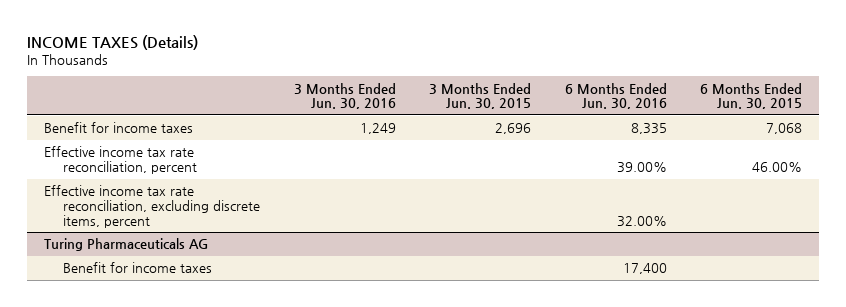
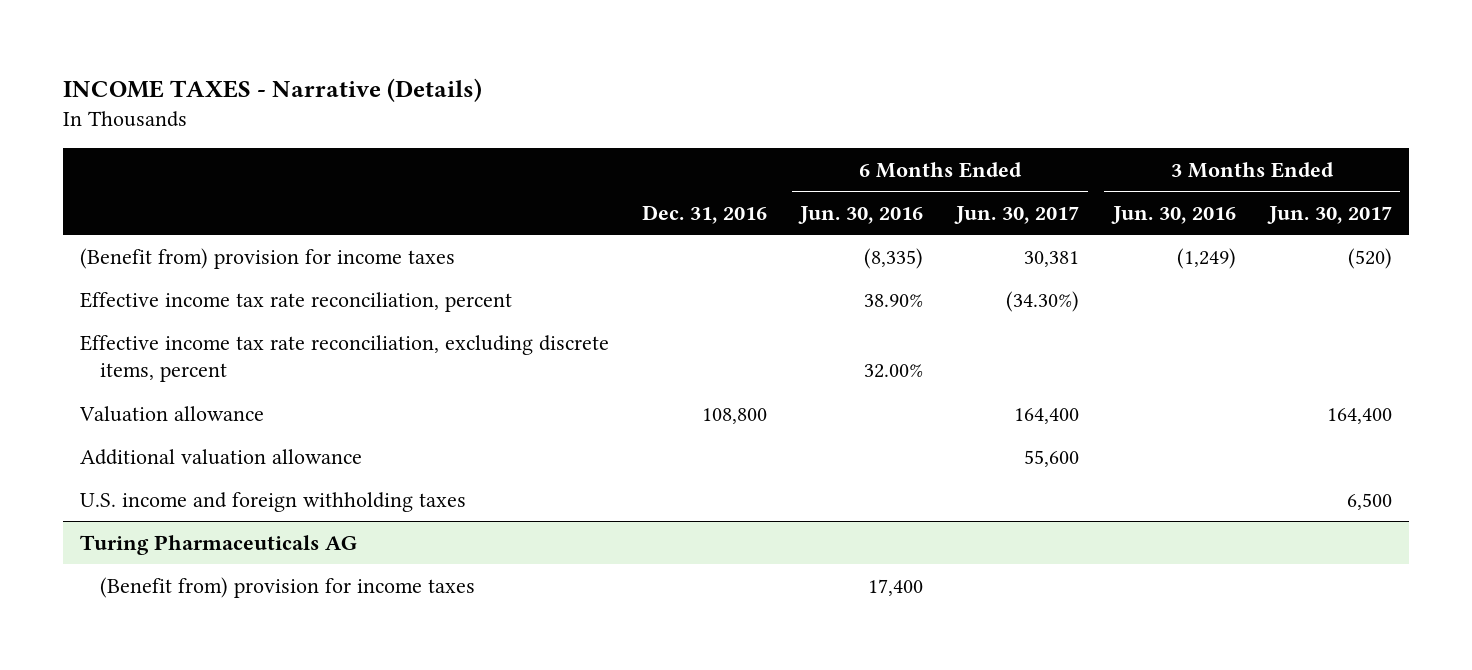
- INCOME TAXES (Details)
+ INCOME TAXES - Narrative (Details)
- | 3 Months Ended Jun. 30, 2016 | 3 Months Ended Jun. 30, 2015 | 6 Months Ended Jun. 30, 2016 | 6 Months Ended Jun. 30, 2015
+ | Dec. 31, 2016 | 6 Months Ended Jun. 30, 2016 | 6 Months Ended Jun. 30, 2017 | 3 Months Ended Jun. 30, 2016 | 3 Months Ended Jun. 30, 2017
- Benefit for income taxes | 1,249 | 2,696 | 8,335 | 7,068
- Effective income tax rate reconciliation, percent | | | 39.00% | 46.00%
+ (Benefit from) provision for income taxes | | (8,335) | 30,381 | (1,249) | (520)
+ Effective income tax rate reconciliation, percent | | 38.90% | (34.30%) | |
+ Valuation allowance | 108,800 | | 164,400 | | 164,400
+ Additional valuation allowance | | | 55,600 | |
+ U.S. income and foreign withholding taxes | | | | | 6,500
@ Turing Pharmaceuticals AG
- Benefit for income taxes | | | 17,400 |
+ (Benefit from) provision for income taxes | | 17,400 | | |

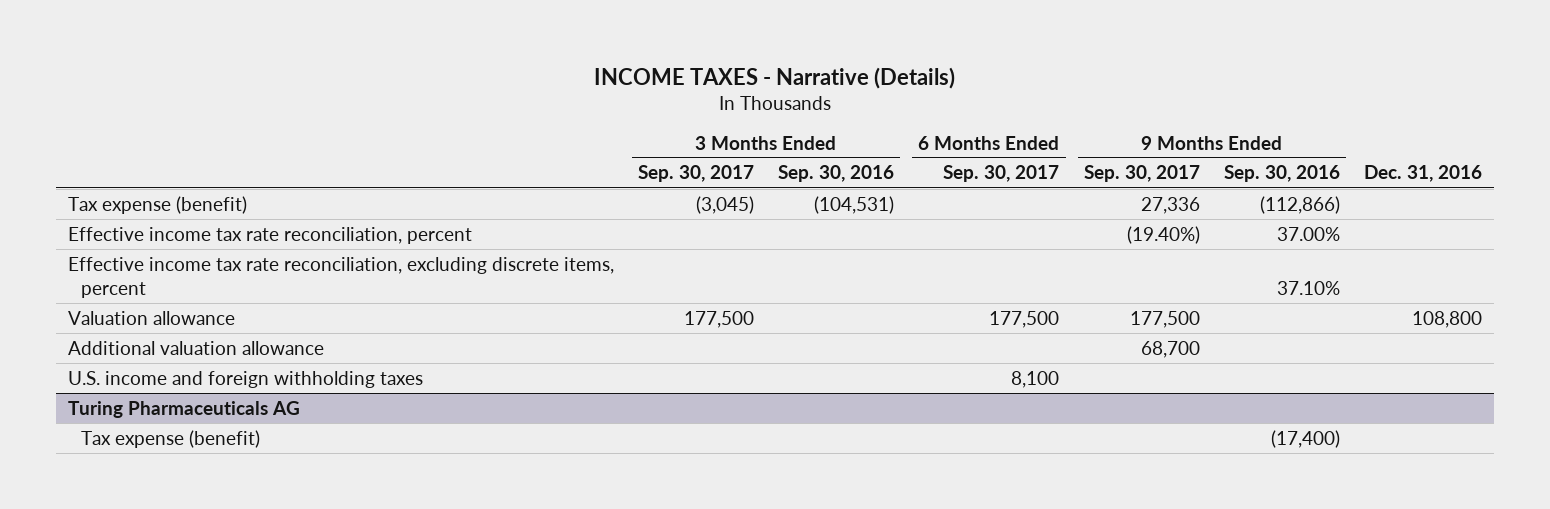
- | Dec. 31, 2016 | 6 Months Ended Jun. 30, 2016 | 6 Months Ended Jun. 30, 2017 | 3 Months Ended Jun. 30, 2016 | 3 Months Ended Jun. 30, 2017
+ | 3 Months Ended Sep. 30, 2017 | 3 Months Ended Sep. 30, 2016 | 6 Months Ended Sep. 30, 2017 | 9 Months Ended Sep. 30, 2017 | 9 Months Ended Sep. 30, 2016 | Dec. 31, 2016
- (Benefit from) provision for income taxes | | (8,335) | 30,381 | (1,249) | (520)
+ Tax expense (benefit) | (3,045) | (104,531) | | 27,336 | (112,866) |
@ Turing Pharmaceuticals AG
- (Benefit from) provision for income taxes | | 17,400 | | |
+ Tax expense (benefit) | | | | | (17,400) |

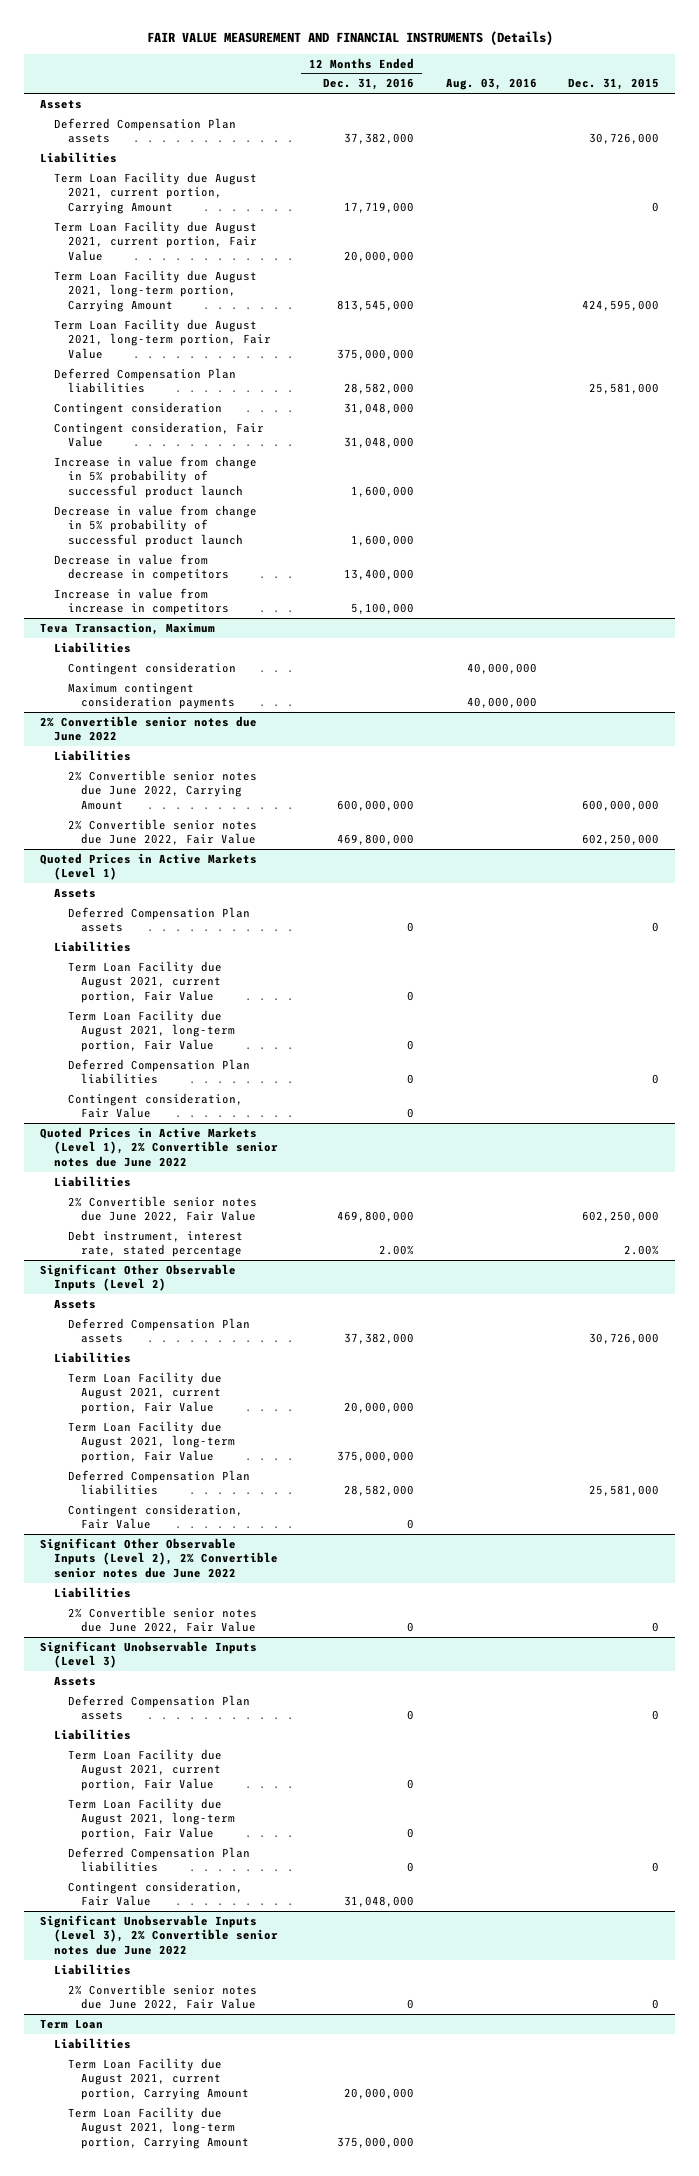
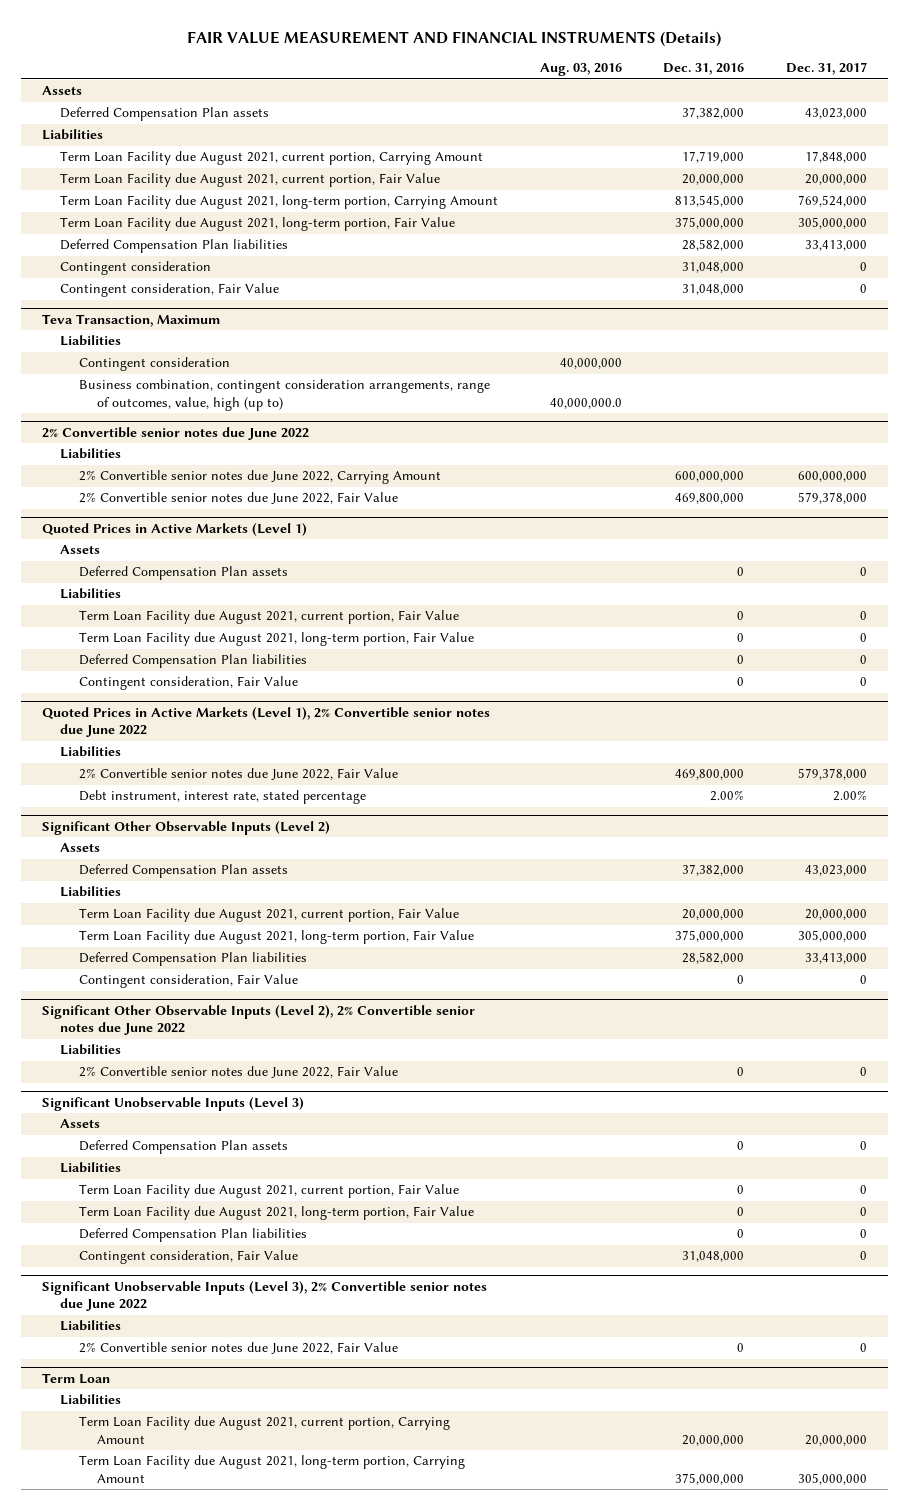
- | 12 Months Ended Dec. 31, 2016 | Aug. 03, 2016 | Dec. 31, 2015
+ | Aug. 03, 2016 | Dec. 31, 2016 | Dec. 31, 2017
- Increase in value from change in 5% probability of successful product launch | 1,600,000 | |
- Decrease in value from change in 5% probability of successful product launch | 1,600,000 | |
- Decrease in value from decrease in competitors | 13,400,000 | |
- Increase in value from increase in competitors | 5,100,000 | |
@ Teva Transaction, Maximum
- Maximum contingent consideration payments | | 40,000,000 |
+ Business combination, contingent consideration arrangements, range of outcomes, value, high (up to) | 40,000,000.0 | |

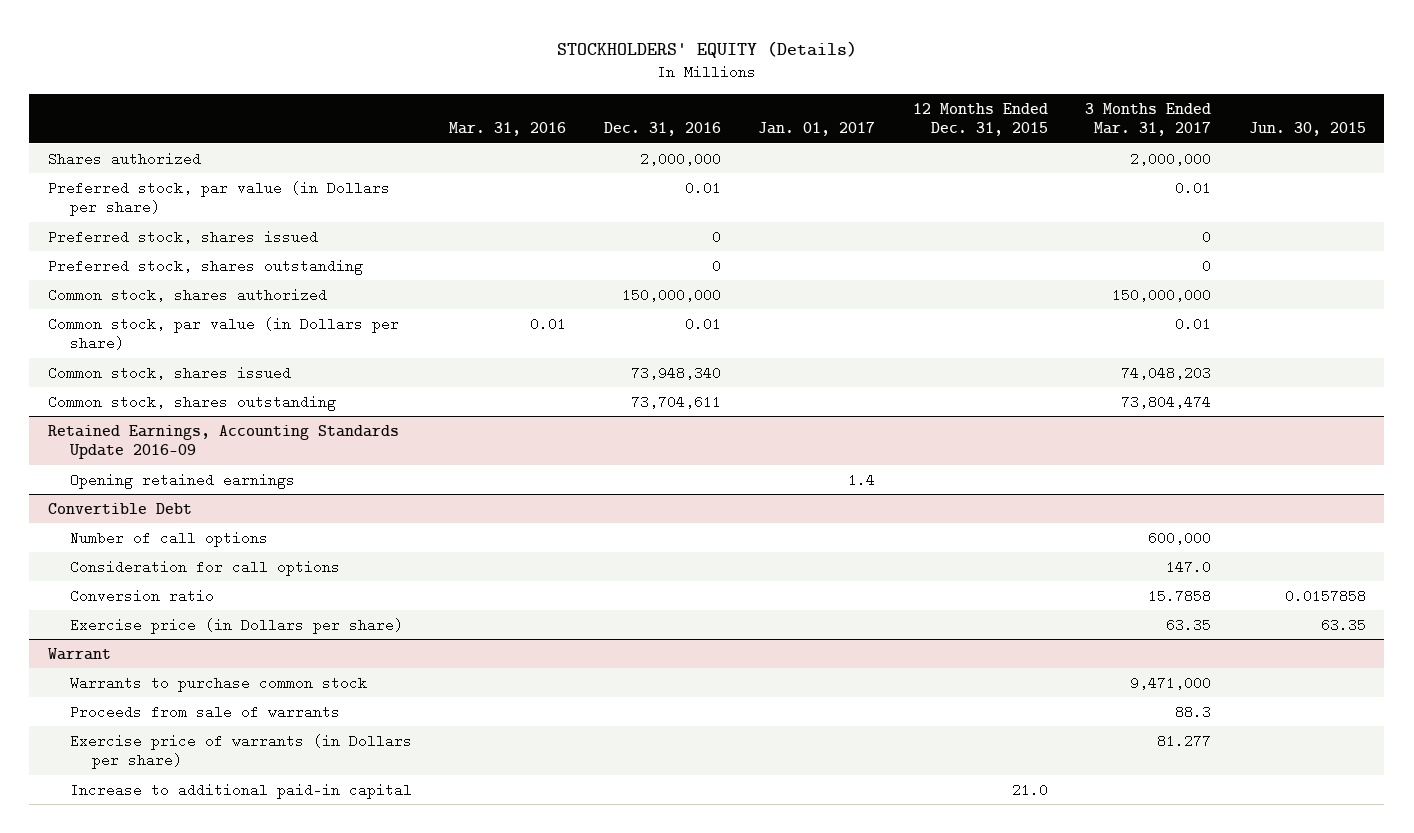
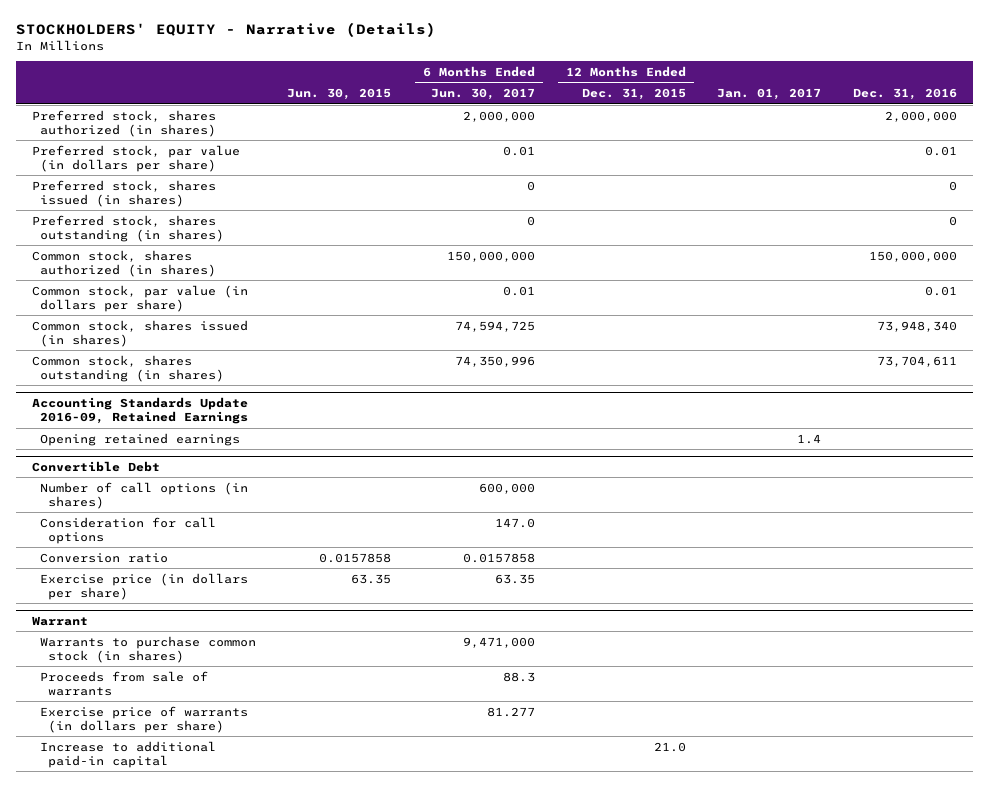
- STOCKHOLDERS' EQUITY (Details)
+ STOCKHOLDERS' EQUITY - Narrative (Details)
- | Mar. 31, 2016 | Dec. 31, 2016 | Jan. 01, 2017 | 12 Months Ended Dec. 31, 2015 | 3 Months Ended Mar. 31, 2017 | Jun. 30, 2015
+ | Jun. 30, 2015 | 6 Months Ended Jun. 30, 2017 | 12 Months Ended Dec. 31, 2015 | Jan. 01, 2017 | Dec. 31, 2016
- Shares authorized | | 2,000,000 | | | 2,000,000 |
- Preferred stock, par value (in Dollars per share) | | 0.01 | | | 0.01 |
- Preferred stock, shares issued | | 0 | | | 0 |
- Preferred stock, shares outstanding | | 0 | | | 0 |
- Common stock, shares authorized | | 150,000,000 | | | 150,000,000 |
- Common stock, par value (in Dollars per share) | 0.01 | 0.01 | | | 0.01 |
- Common stock, shares issued | | 73,948,340 | | | 74,048,203 |
- Common stock, shares outstanding | | 73,704,611 | | | 73,804,474 |
- Retained Earnings, Accounting Standards Update 2016-09
+ Preferred stock, shares authorized (in shares) | | 2,000,000 | | | 2,000,000
+ Preferred stock, par value (in dollars per share) | | 0.01 | | | 0.01
+ Preferred stock, shares issued (in shares) | | 0 | | | 0
+ Preferred stock, shares outstanding (in shares) | | 0 | | | 0
+ Common stock, shares authorized (in shares) | | 150,000,000 | | | 150,000,000
+ Common stock, par value (in dollars per share) | | 0.01 | | | 0.01
+ Common stock, shares issued (in shares) | | 74,594,725 | | | 73,948,340
+ Common stock, shares outstanding (in shares) | | 74,350,996 | | | 73,704,611
+ Accounting Standards Update 2016-09, Retained Earnings
@ Convertible Debt
- Number of call options | | | | | 600,000 |
+ Number of call options (in shares) | | 600,000 | | |
- Exercise price (in Dollars per share) | | | | | 63.35 | 63.35
+ Exercise price (in dollars per share) | 63.35 | 63.35 | | |
@ Warrant
- Warrants to purchase common stock | | | | | 9,471,000 |
+ Warrants to purchase common stock (in shares) | | 9,471,000 | | |
- Exercise price of warrants (in Dollars per share) | | | | | 81.277 |
+ Exercise price of warrants (in dollars per share) | | 81.277 | | |

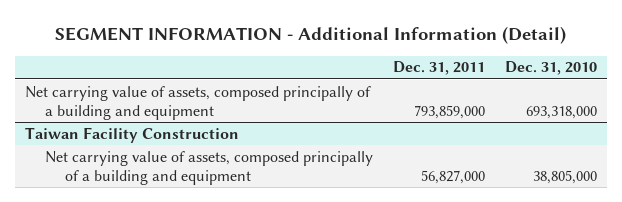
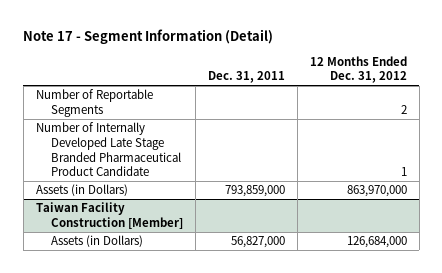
- SEGMENT INFORMATION - Additional Information (Detail)
+ Note 17 - Segment Information (Detail)
- | Dec. 31, 2011 | Dec. 31, 2010
+ | Dec. 31, 2011 | 12 Months Ended Dec. 31, 2012
- Net carrying value of assets, composed principally of a building and equipment | 793,859,000 | 693,318,000
- Taiwan Facility Construction
- Net carrying value of assets, composed principally of a building and equipment | 56,827,000 | 38,805,000
+ Number of Reportable Segments | | 2
+ Number of Internally Developed Late Stage Branded Pharmaceutical Product Candidate | | 1
+ Assets (in Dollars) | 793,859,000 | 863,970,000
+ Taiwan Facility Construction [Member]
+ Assets (in Dollars) | 56,827,000 | 126,684,000

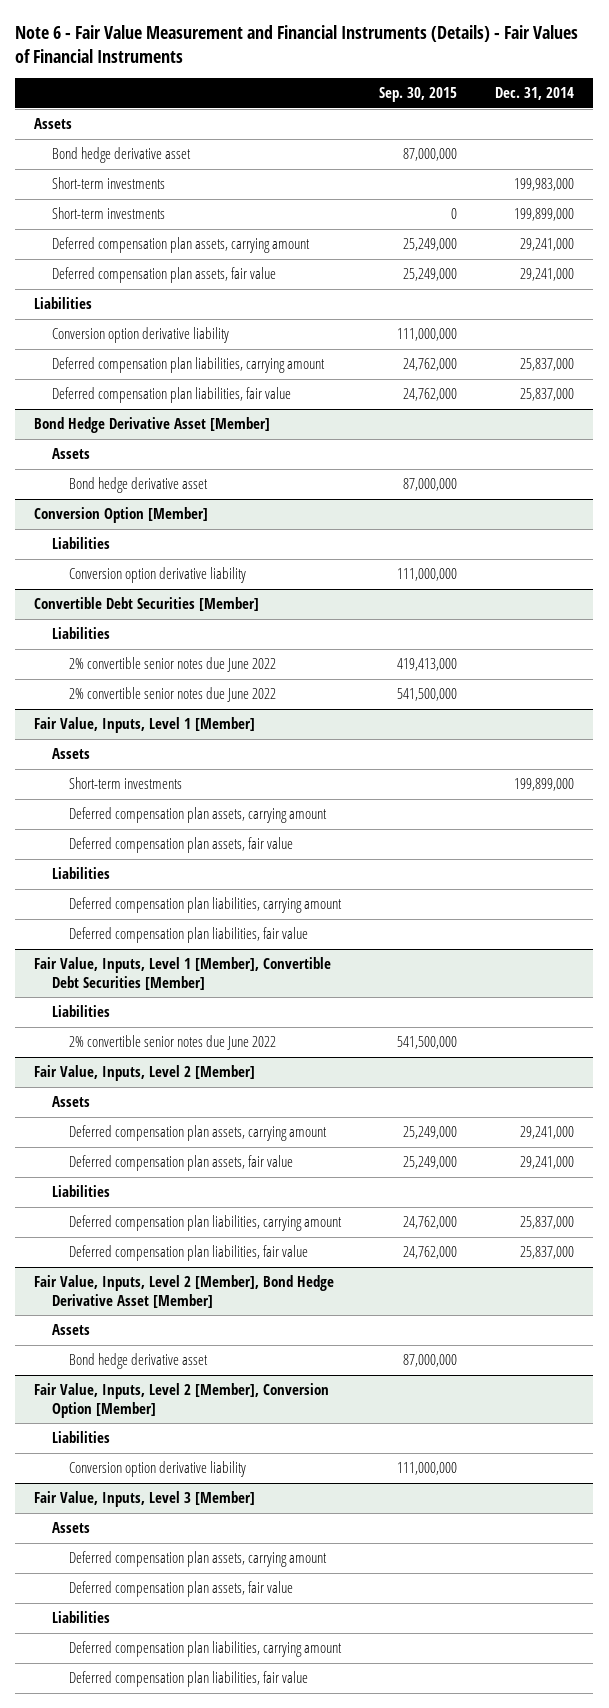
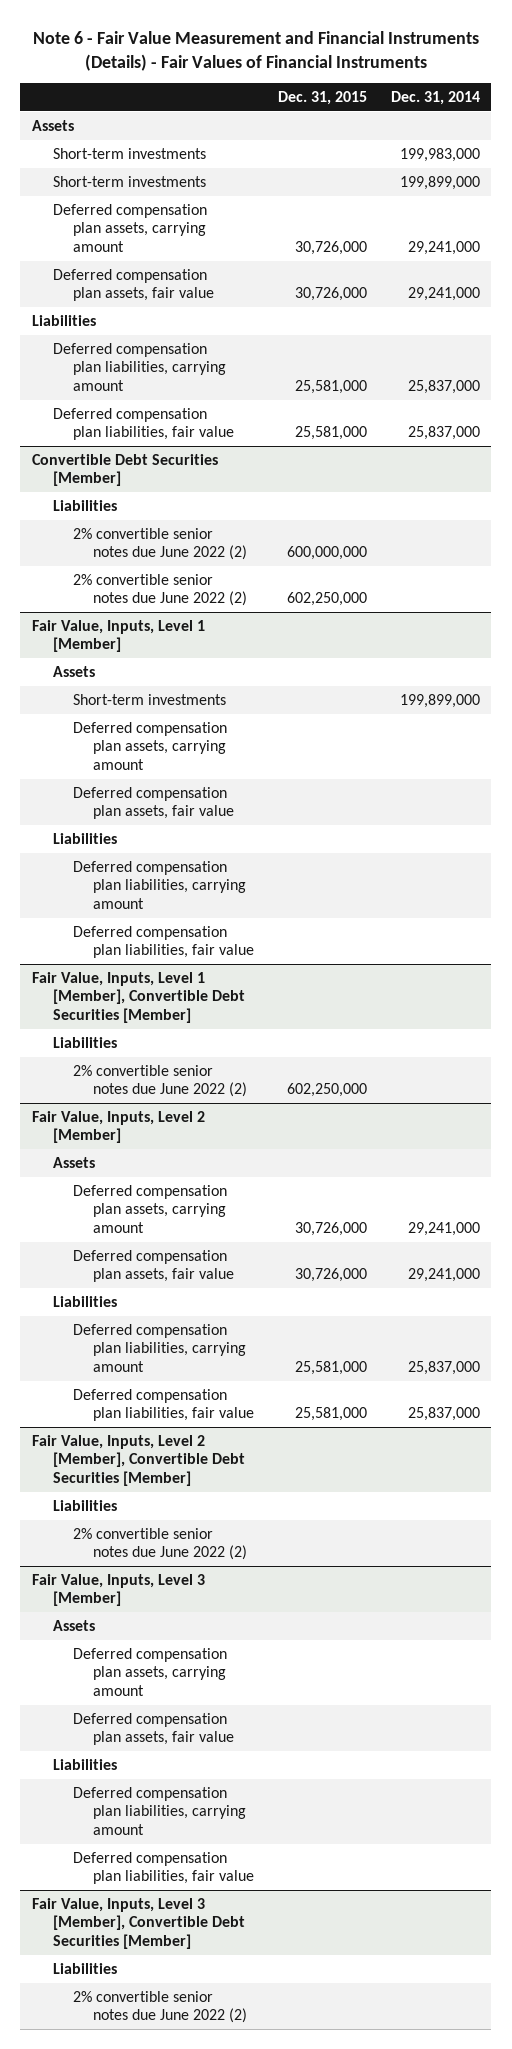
- | Sep. 30, 2015 | Dec. 31, 2014
+ | Dec. 31, 2015 | Dec. 31, 2014
- Bond hedge derivative asset | 87,000,000 |
- Conversion option derivative liability | 111,000,000 |
- Bond Hedge Derivative Asset [Member]
- Assets
- Bond hedge derivative asset | 87,000,000 |
- Conversion Option [Member]
- Liabilities
- Conversion option derivative liability | 111,000,000 |
@ Convertible Debt Securities [Member]
- 2% convertible senior notes due June 2022 | 419,413,000 |
- 2% convertible senior notes due June 2022 | 541,500,000 |
+ 2% convertible senior notes due June 2022 (2) | 600,000,000 |
+ 2% convertible senior notes due June 2022 (2) | 602,250,000 |
@ Fair Value, Inputs, Level 1 [Member], Convertible Debt Securities [Member]
- 2% convertible senior notes due June 2022 | 541,500,000 |
+ 2% convertible senior notes due June 2022 (2) | 602,250,000 |
- Fair Value, Inputs, Level 2 [Member], Bond Hedge Derivative Asset [Member]
- Assets
- Bond hedge derivative asset | 87,000,000 |
- Fair Value, Inputs, Level 2 [Member], Conversion Option [Member]
+ Fair Value, Inputs, Level 2 [Member], Convertible Debt Securities [Member]
- Conversion option derivative liability | 111,000,000 |
+ 2% convertible senior notes due June 2022 (2)
+ Fair Value, Inputs, Level 3 [Member], Convertible Debt Securities [Member]
+ Liabilities
+ 2% convertible senior notes due June 2022 (2)

